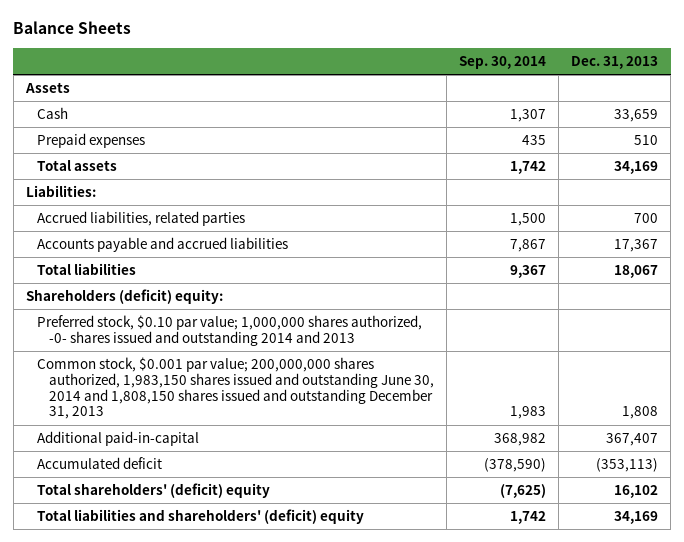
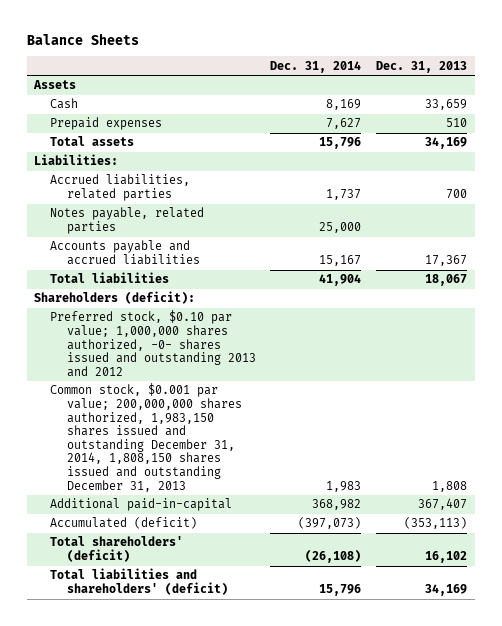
- | Sep. 30, 2014 | Dec. 31, 2013
+ | Dec. 31, 2014 | Dec. 31, 2013
+ Notes payable, related parties | 25,000 |
- Shareholders (deficit) equity:
- Preferred stock, $0.10 par value; 1,000,000 shares authorized, -0- shares issued and outstanding 2014 and 2013
- Common stock, $0.001 par value; 200,000,000 shares authorized, 1,983,150 shares issued and outstanding June 30, 2014 and 1,808,150 shares issued and outstanding December 31, 2013 | 1,983 | 1,808
+ Shareholders (deficit):
+ Preferred stock, $0.10 par value; 1,000,000 shares authorized, -0- shares issued and outstanding 2013 and 2012
+ Common stock, $0.001 par value; 200,000,000 shares authorized, 1,983,150 shares issued and outstanding December 31, 2014, 1,808,150 shares issued and outstanding December 31, 2013 | 1,983 | 1,808
- Accumulated deficit | (378,590) | (353,113)
- Total shareholders' (deficit) equity | (7,625) | 16,102
- Total liabilities and shareholders' (deficit) equity | 1,742 | 34,169
+ Accumulated (deficit) | (397,073) | (353,113)
+ Total shareholders' (deficit) | (26,108) | 16,102
+ Total liabilities and shareholders' (deficit) | 15,796 | 34,169

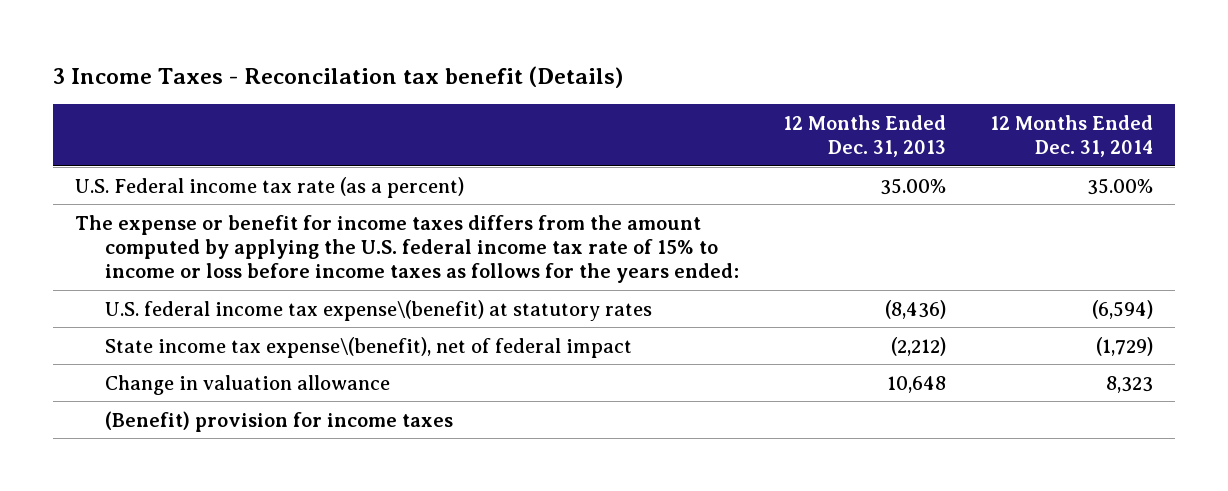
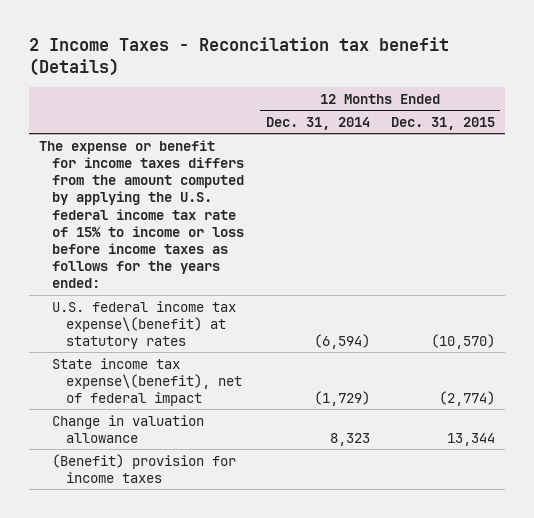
- 3 Income Taxes - Reconcilation tax benefit (Details)
+ 2 Income Taxes - Reconcilation tax benefit (Details)
- | 12 Months Ended Dec. 31, 2013 | 12 Months Ended Dec. 31, 2014
+ | 12 Months Ended Dec. 31, 2014 | 12 Months Ended Dec. 31, 2015
- U.S. Federal income tax rate (as a percent) | 35.00% | 35.00%

